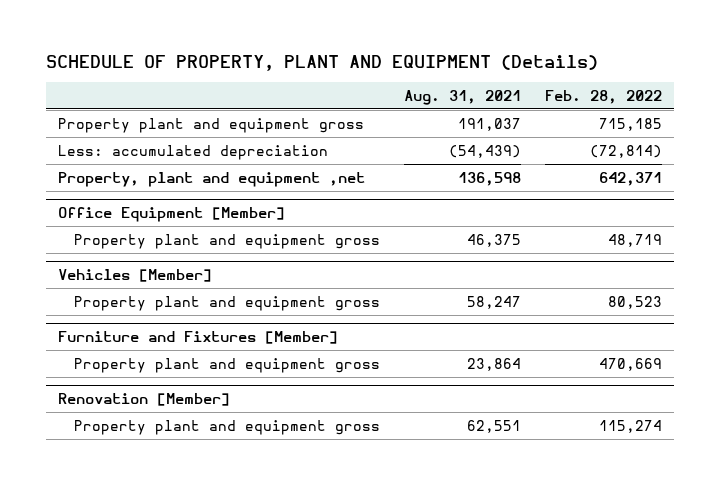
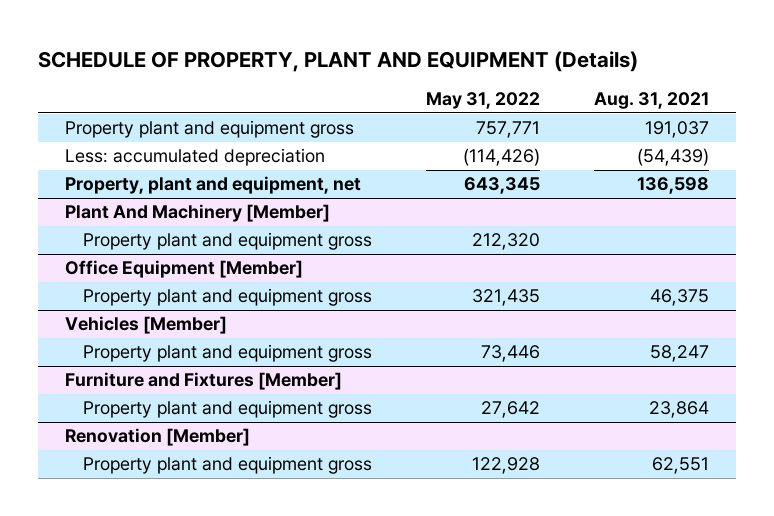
- | Aug. 31, 2021 | Feb. 28, 2022
+ | May 31, 2022 | Aug. 31, 2021
- Property, plant and equipment ,net | 136,598 | 642,371
+ Property, plant and equipment, net | 643,345 | 136,598
+ Plant And Machinery [Member]
+ Property plant and equipment gross | 212,320 |

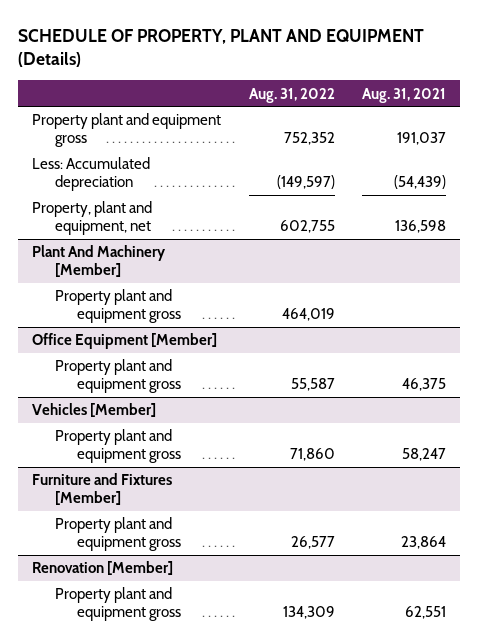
- | May 31, 2022 | Aug. 31, 2021
+ | Aug. 31, 2022 | Aug. 31, 2021
- Less: accumulated depreciation | (114,426) | (54,439)
+ Less: Accumulated depreciation | (149,597) | (54,439)

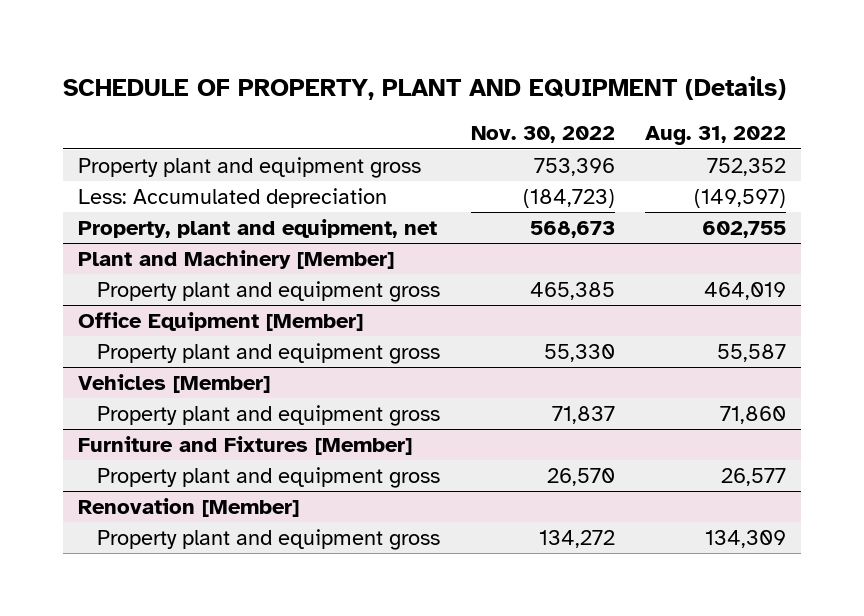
- | Aug. 31, 2022 | Aug. 31, 2021
+ | Nov. 30, 2022 | Aug. 31, 2022
- Plant And Machinery [Member]
+ Plant and Machinery [Member]

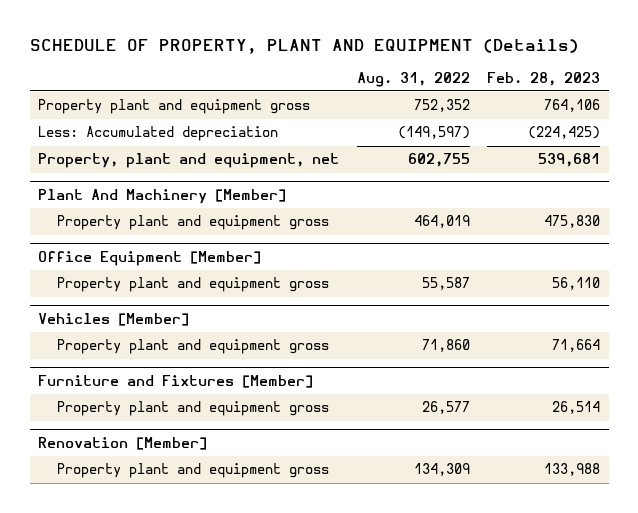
- | Nov. 30, 2022 | Aug. 31, 2022
+ | Aug. 31, 2022 | Feb. 28, 2023
- Plant and Machinery [Member]
+ Plant And Machinery [Member]

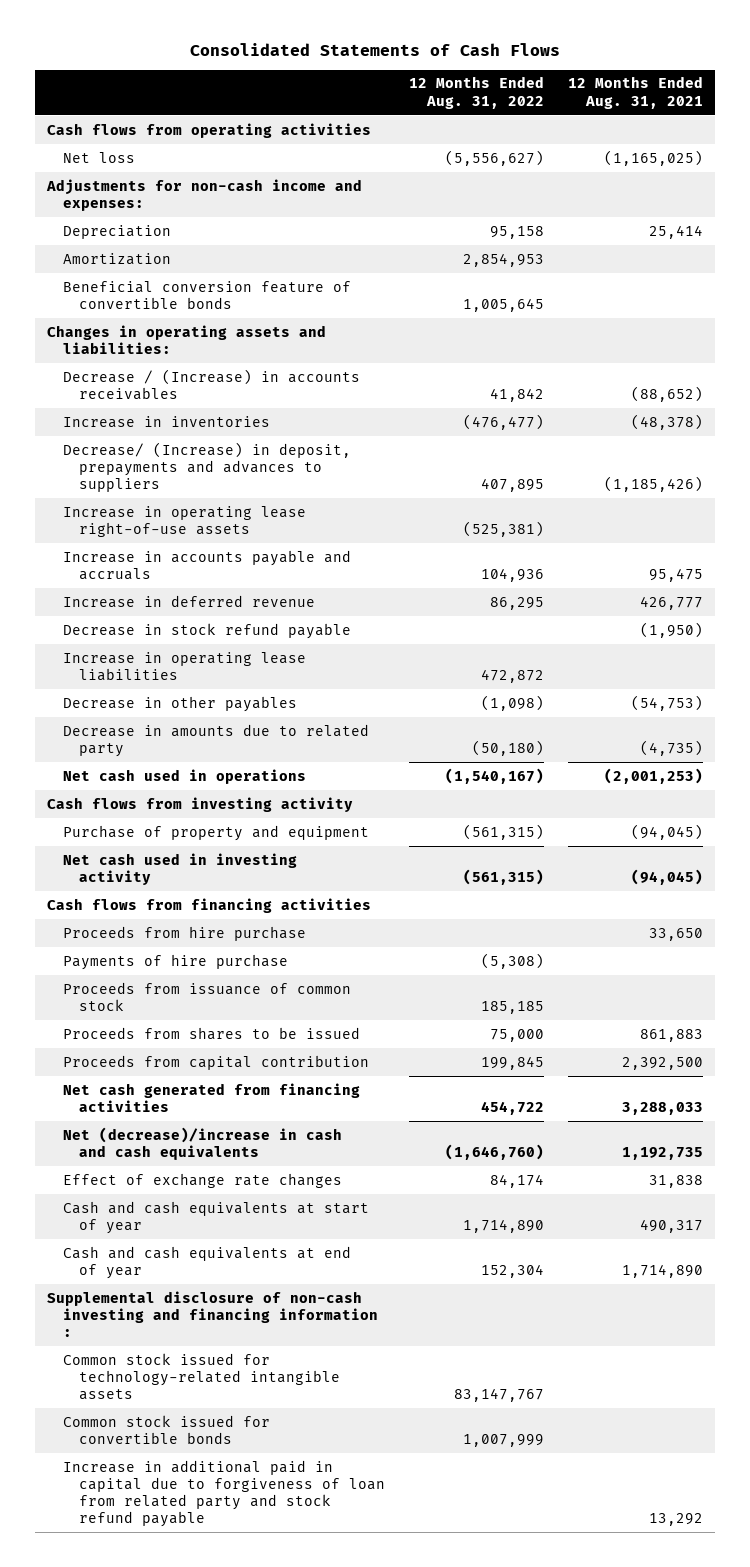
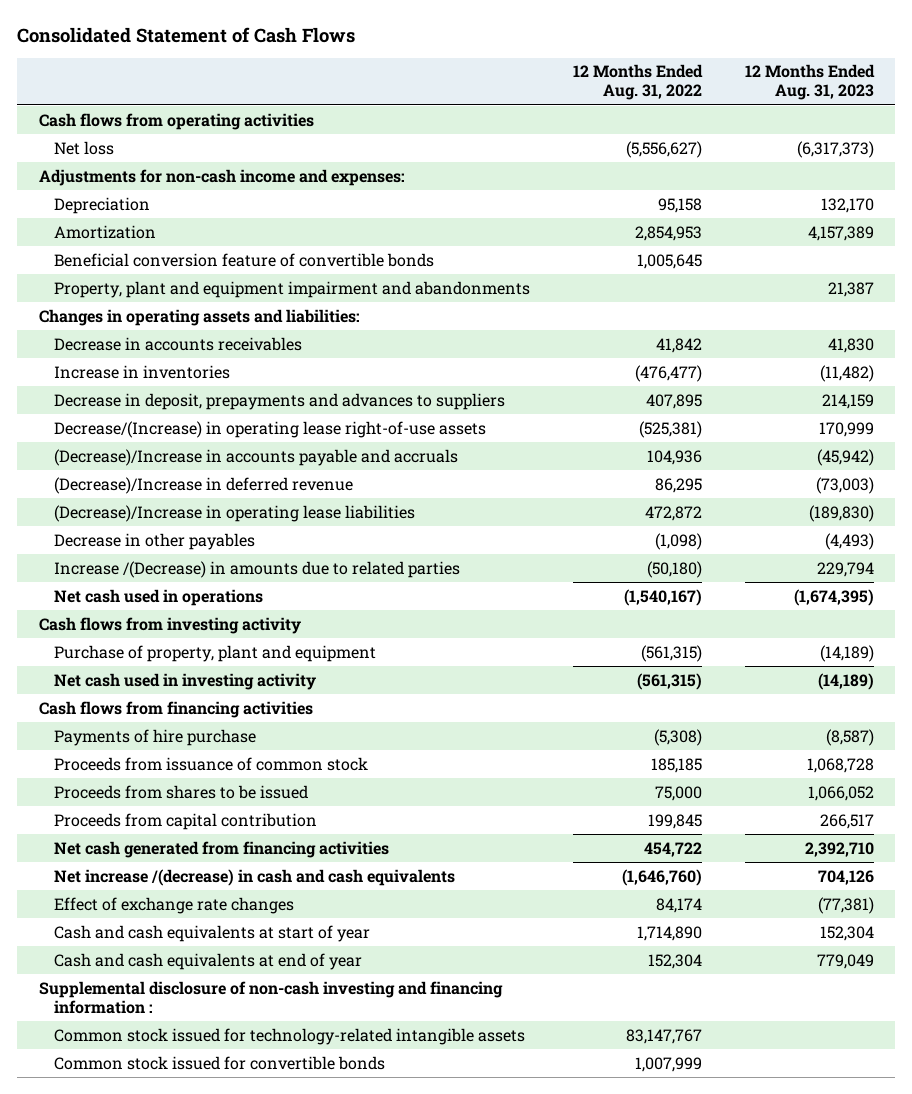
- Consolidated Statements of Cash Flows
+ Consolidated Statement of Cash Flows
- | 12 Months Ended Aug. 31, 2022 | 12 Months Ended Aug. 31, 2021
+ | 12 Months Ended Aug. 31, 2022 | 12 Months Ended Aug. 31, 2023
+ Property, plant and equipment impairment and abandonments | | 21,387
- Decrease / (Increase) in accounts receivables | 41,842 | (88,652)
+ Decrease in accounts receivables | 41,842 | 41,830
- Decrease/ (Increase) in deposit, prepayments and advances to suppliers | 407,895 | (1,185,426)
- Increase in operating lease right-of-use assets | (525,381) |
- Increase in accounts payable and accruals | 104,936 | 95,475
- Increase in deferred revenue | 86,295 | 426,777
- Decrease in stock refund payable | | (1,950)
- Increase in operating lease liabilities | 472,872 |
+ Decrease in deposit, prepayments and advances to suppliers | 407,895 | 214,159
+ Decrease/(Increase) in operating lease right-of-use assets | (525,381) | 170,999
+ (Decrease)/Increase in accounts payable and accruals | 104,936 | (45,942)
+ (Decrease)/Increase in deferred revenue | 86,295 | (73,003)
+ (Decrease)/Increase in operating lease liabilities | 472,872 | (189,830)
- Decrease in amounts due to related party | (50,180) | (4,735)
+ Increase /(Decrease) in amounts due to related parties | (50,180) | 229,794
- Purchase of property and equipment | (561,315) | (94,045)
+ Purchase of property, plant and equipment | (561,315) | (14,189)
- Proceeds from hire purchase | | 33,650
- Net (decrease)/increase in cash and cash equivalents | (1,646,760) | 1,192,735
+ Net increase /(decrease) in cash and cash equivalents | (1,646,760) | 704,126
- Increase in additional paid in capital due to forgiveness of loan from related party and stock refund payable | | 13,292

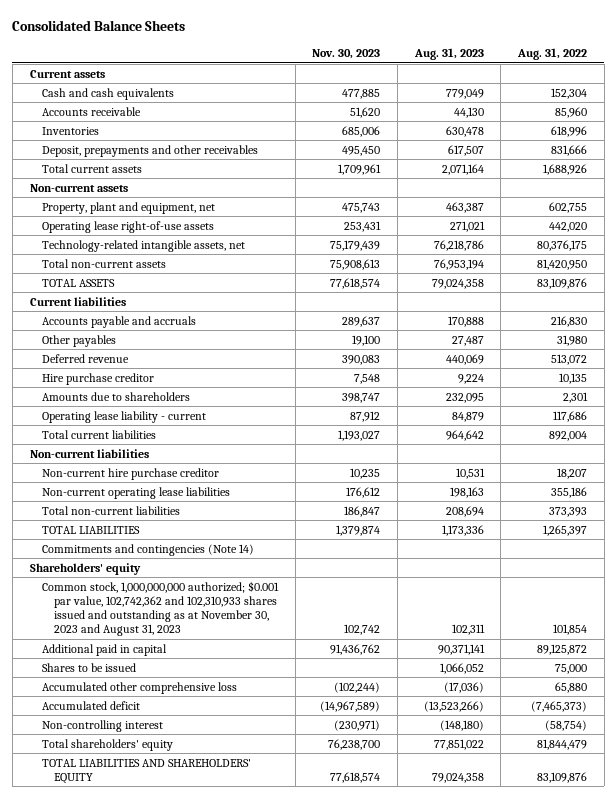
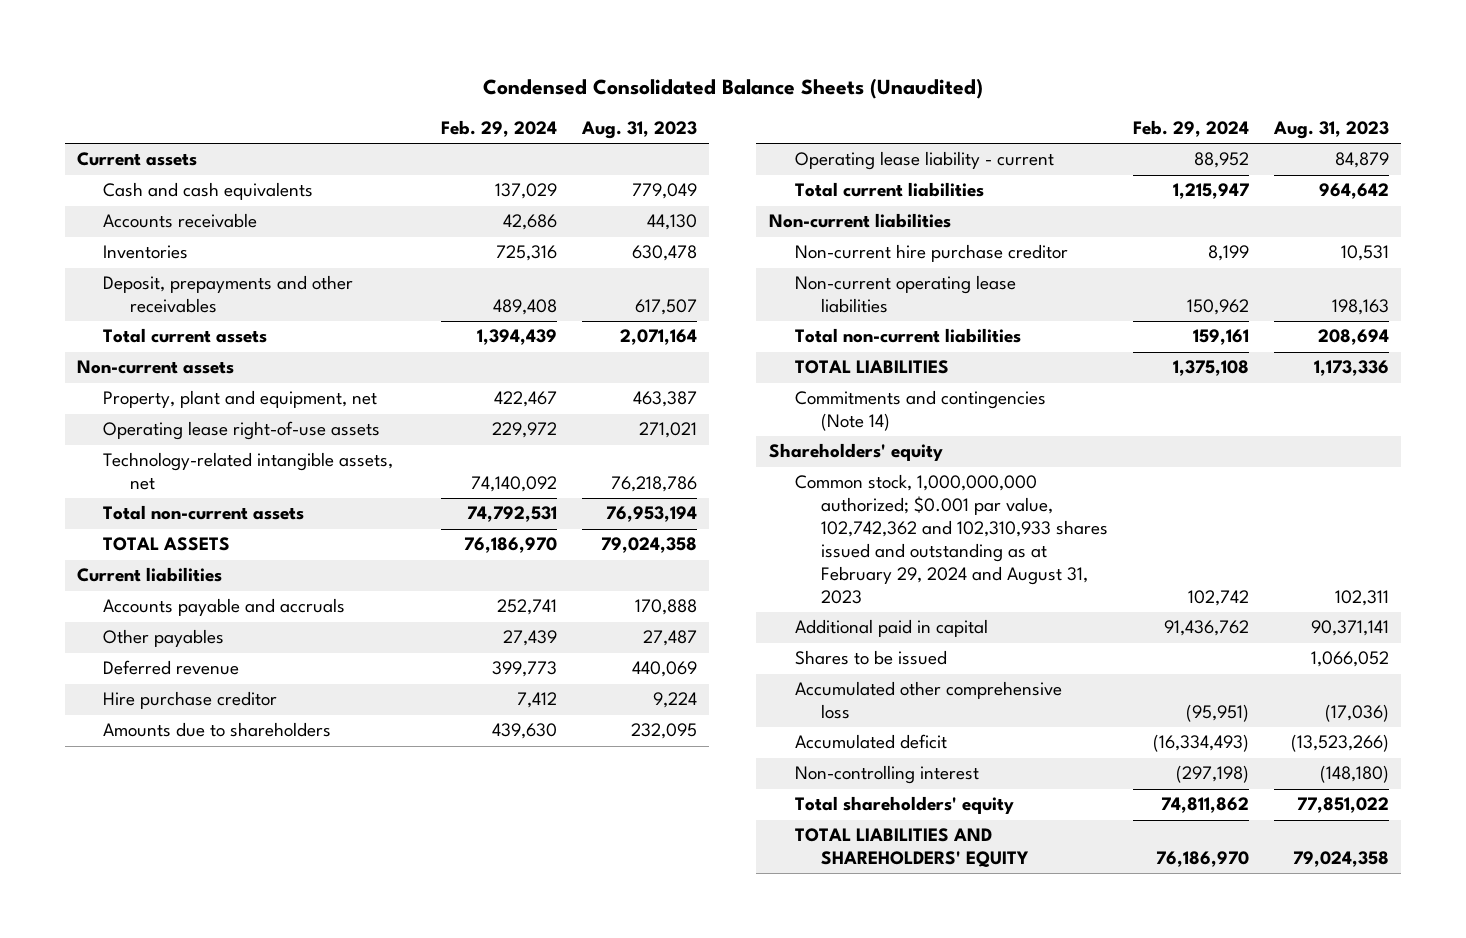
- Consolidated Balance Sheets
+ Condensed Consolidated Balance Sheets (Unaudited)
- | Nov. 30, 2023 | Aug. 31, 2023 | Aug. 31, 2022
+ | Feb. 29, 2024 | Aug. 31, 2023
- Common stock, 1,000,000,000 authorized; $0.001 par value, 102,742,362 and 102,310,933 shares issued and outstanding as at November 30, 2023 and August 31, 2023 | 102,742 | 102,311 | 101,854
+ Common stock, 1,000,000,000 authorized; $0.001 par value, 102,742,362 and 102,310,933 shares issued and outstanding as at February 29, 2024 and August 31, 2023 | 102,742 | 102,311

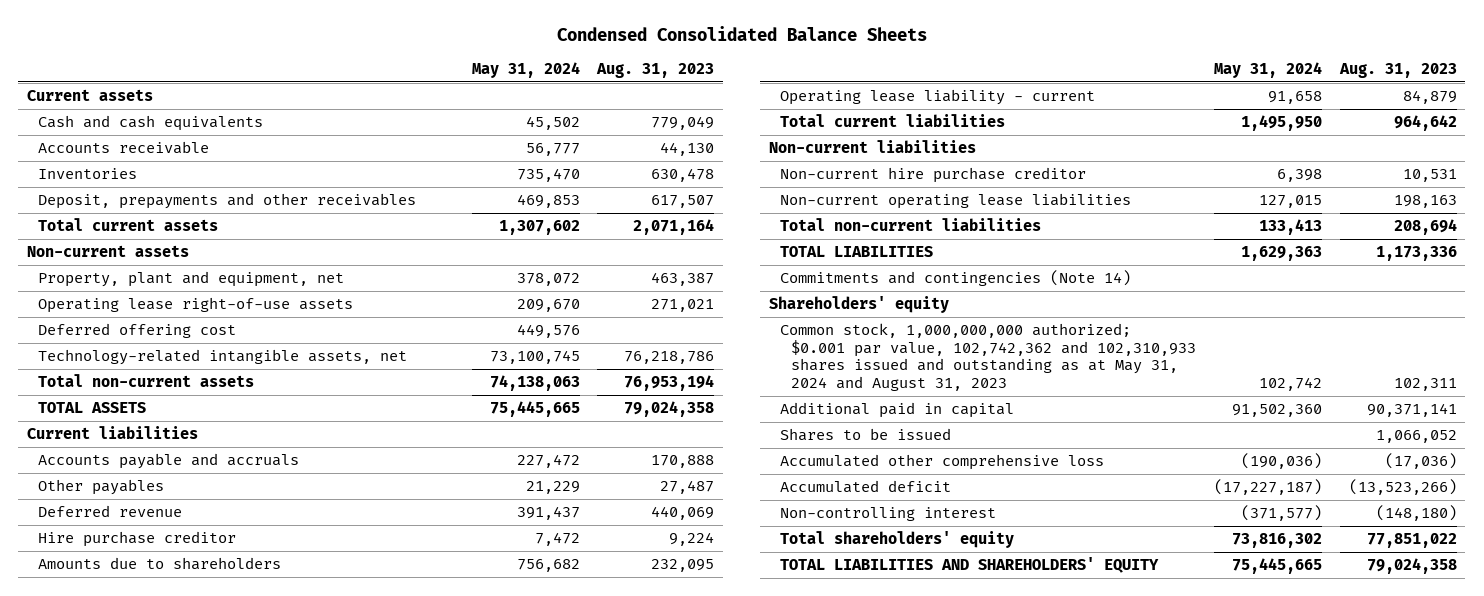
- Condensed Consolidated Balance Sheets (Unaudited)
+ Condensed Consolidated Balance Sheets
- | Feb. 29, 2024 | Aug. 31, 2023
+ | May 31, 2024 | Aug. 31, 2023
+ Deferred offering cost | 449,576 |
- Common stock, 1,000,000,000 authorized; $0.001 par value, 102,742,362 and 102,310,933 shares issued and outstanding as at February 29, 2024 and August 31, 2023 | 102,742 | 102,311
+ Common stock, 1,000,000,000 authorized; $0.001 par value, 102,742,362 and 102,310,933 shares issued and outstanding as at May 31, 2024 and August 31, 2023 | 102,742 | 102,311

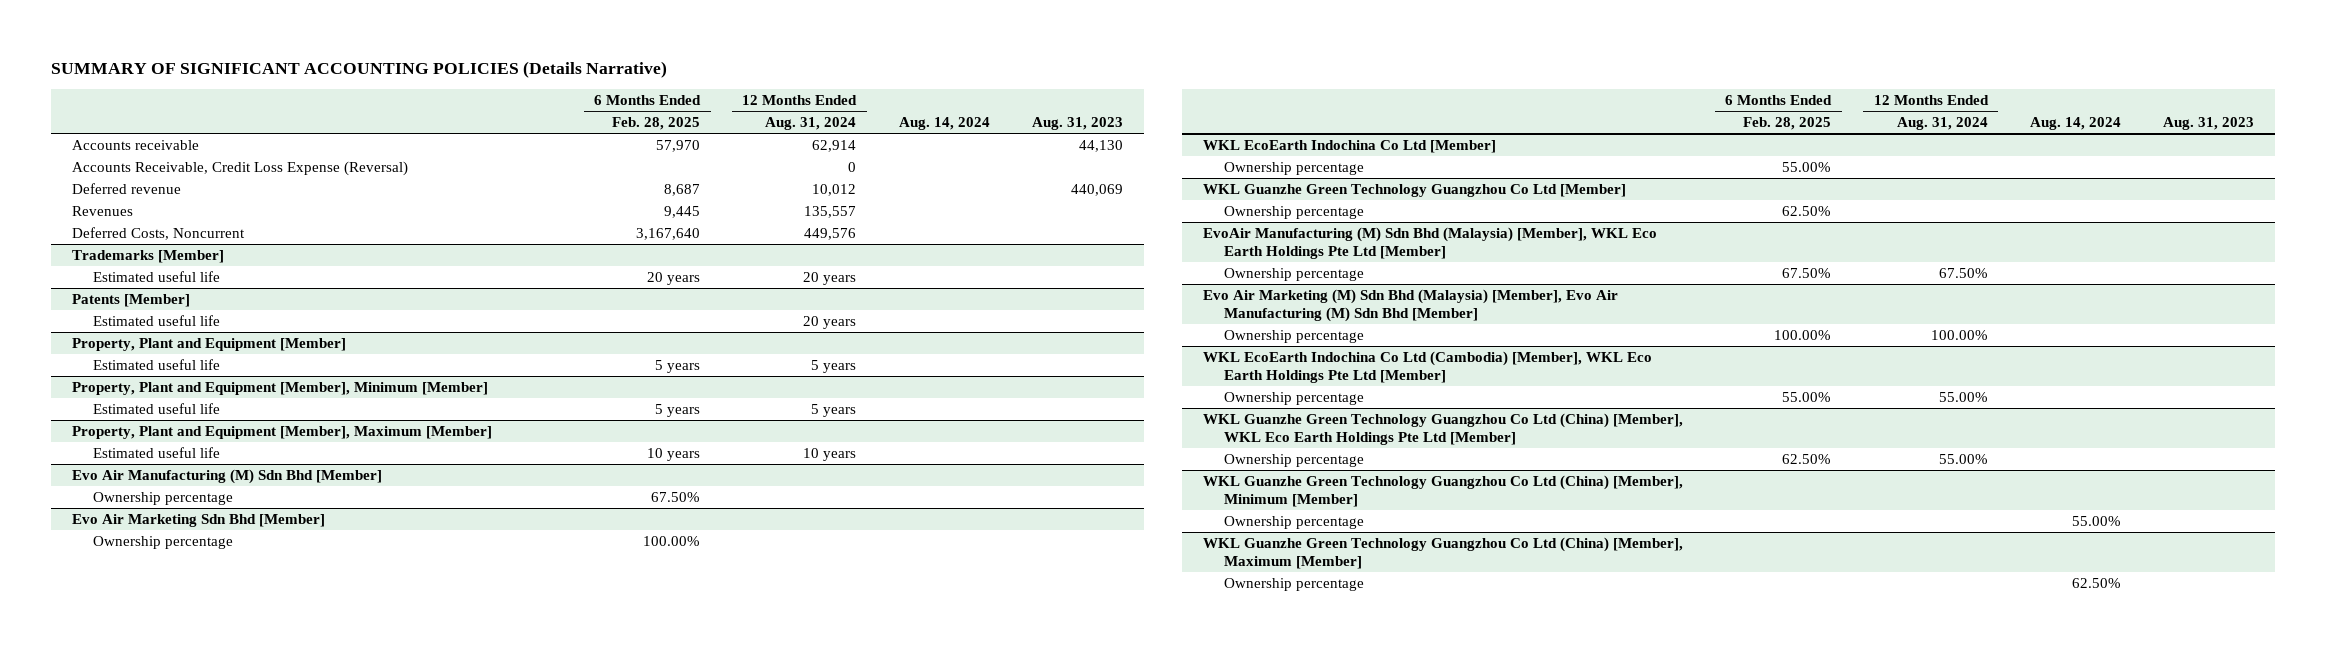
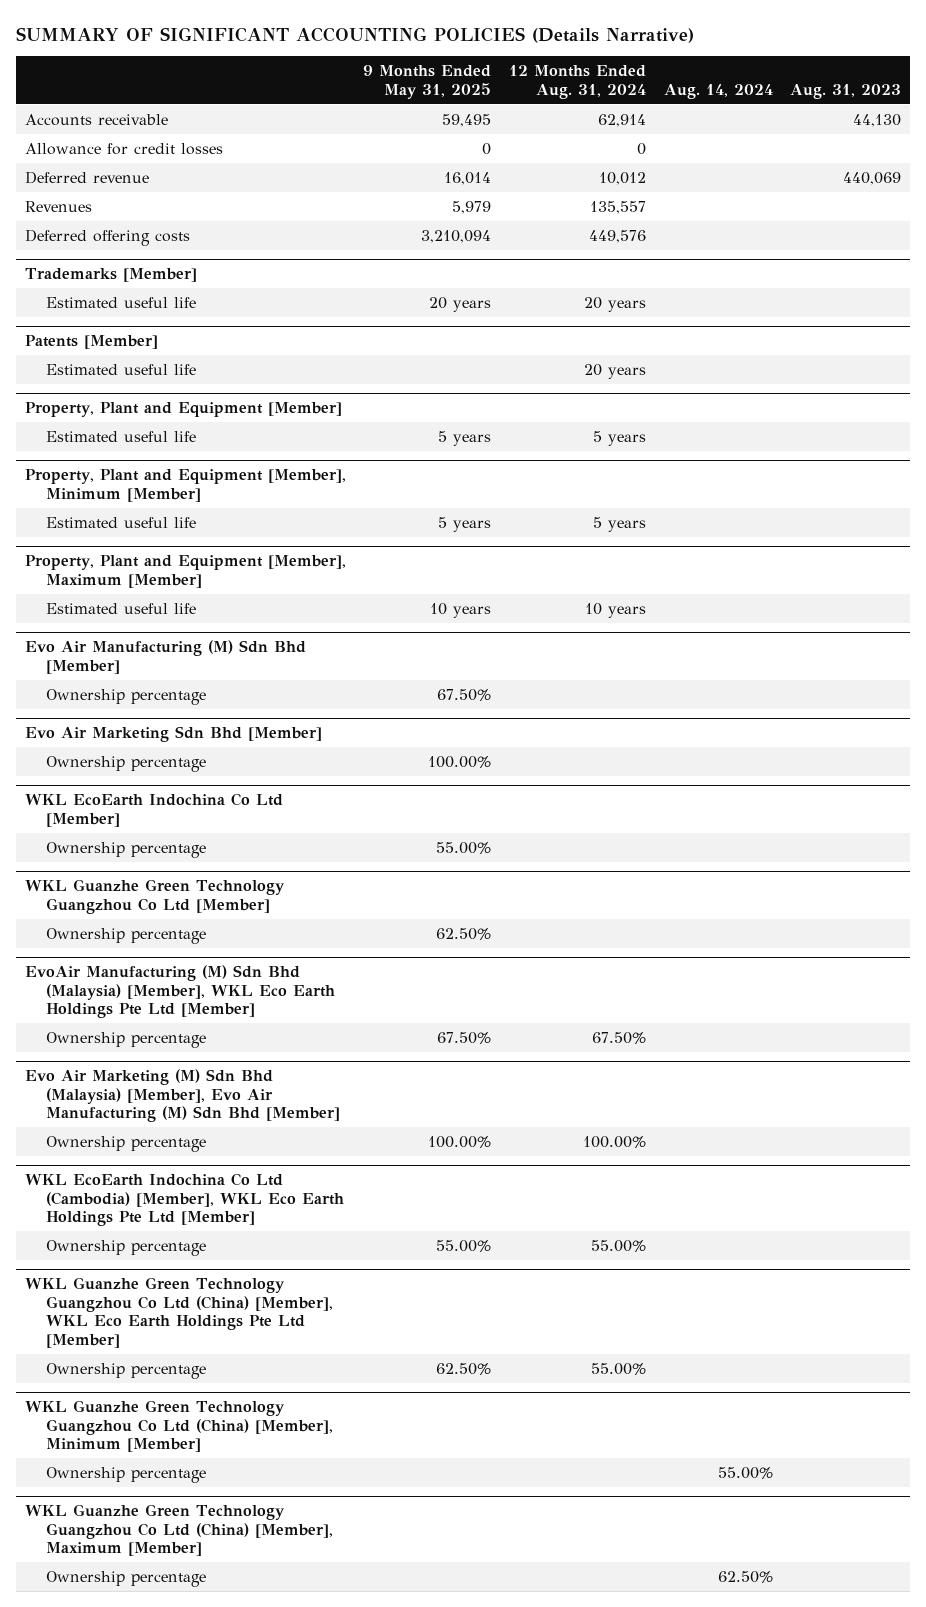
- | 6 Months Ended Feb. 28, 2025 | 12 Months Ended Aug. 31, 2024 | Aug. 14, 2024 | Aug. 31, 2023
+ | 9 Months Ended May 31, 2025 | 12 Months Ended Aug. 31, 2024 | Aug. 14, 2024 | Aug. 31, 2023
- Accounts Receivable, Credit Loss Expense (Reversal) | | 0 | |
+ Allowance for credit losses | 0 | 0 | |
- Deferred Costs, Noncurrent | 3,167,640 | 449,576 | |
+ Deferred offering costs | 3,210,094 | 449,576 | |

